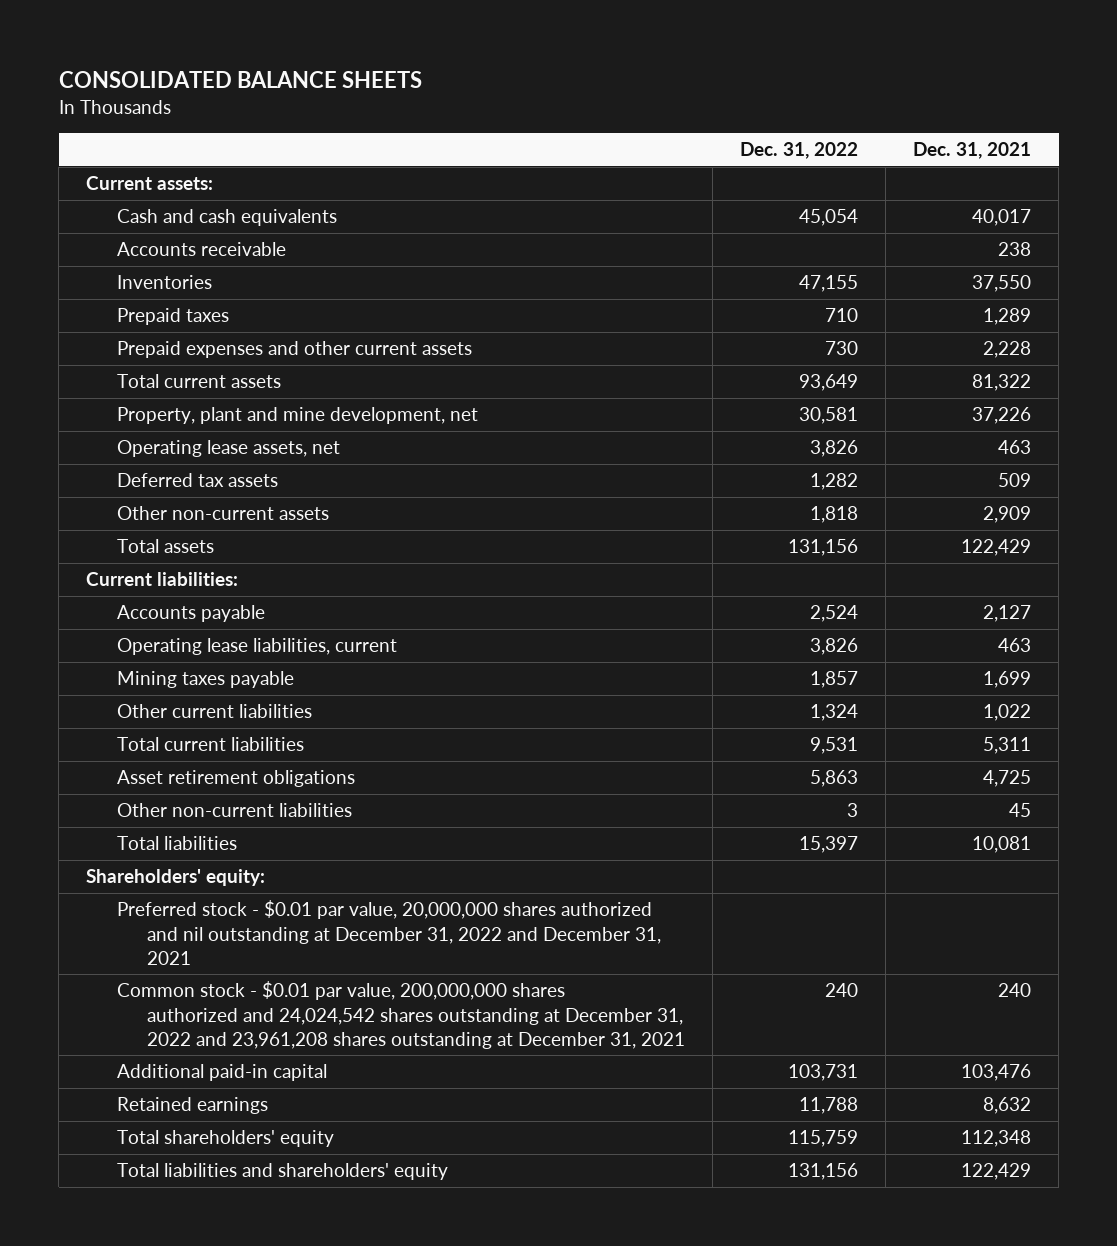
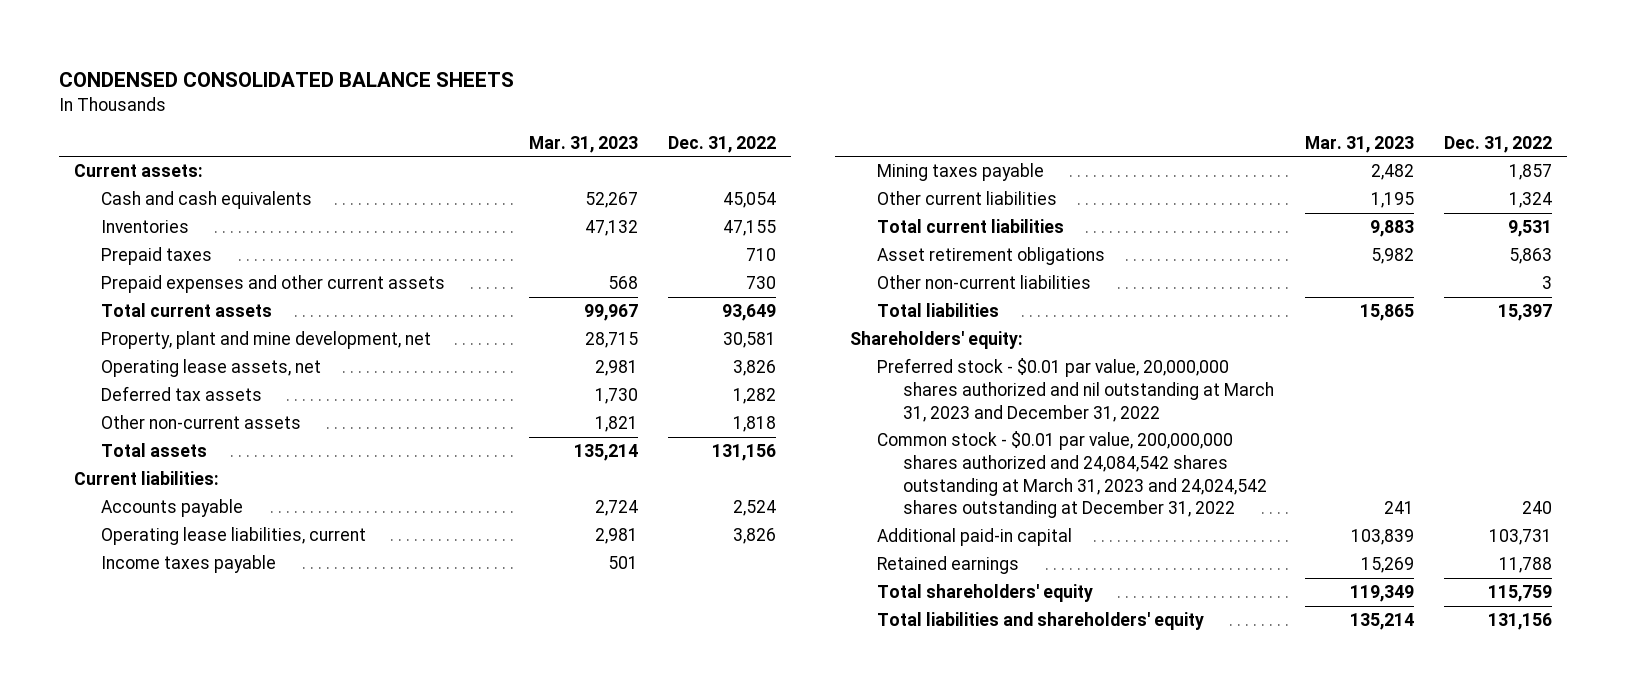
- CONSOLIDATED BALANCE SHEETS
+ CONDENSED CONSOLIDATED BALANCE SHEETS
- | Dec. 31, 2022 | Dec. 31, 2021
+ | Mar. 31, 2023 | Dec. 31, 2022
- Accounts receivable | | 238
+ Income taxes payable | 501 |
- Preferred stock - $0.01 par value, 20,000,000 shares authorized and nil outstanding at December 31, 2022 and December 31, 2021
- Common stock - $0.01 par value, 200,000,000 shares authorized and 24,024,542 shares outstanding at December 31, 2022 and 23,961,208 shares outstanding at December 31, 2021 | 240 | 240
+ Preferred stock - $0.01 par value, 20,000,000 shares authorized and nil outstanding at March 31, 2023 and December 31, 2022
+ Common stock - $0.01 par value, 200,000,000 shares authorized and 24,084,542 shares outstanding at March 31, 2023 and 24,024,542 shares outstanding at December 31, 2022 | 241 | 240

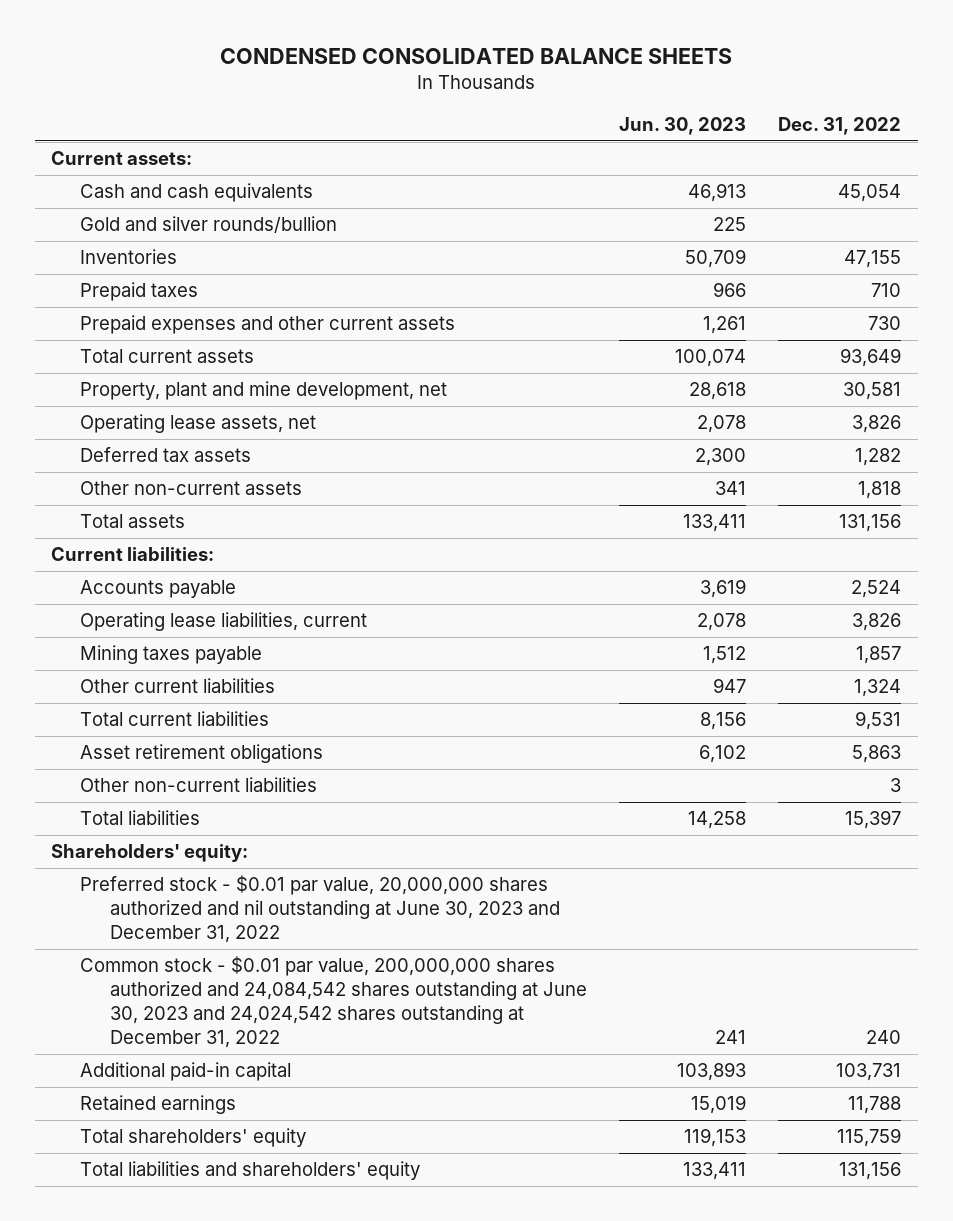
- | Mar. 31, 2023 | Dec. 31, 2022
+ | Jun. 30, 2023 | Dec. 31, 2022
+ Gold and silver rounds/bullion | 225 |
- Income taxes payable | 501 |
- Preferred stock - $0.01 par value, 20,000,000 shares authorized and nil outstanding at March 31, 2023 and December 31, 2022
- Common stock - $0.01 par value, 200,000,000 shares authorized and 24,084,542 shares outstanding at March 31, 2023 and 24,024,542 shares outstanding at December 31, 2022 | 241 | 240
+ Preferred stock - $0.01 par value, 20,000,000 shares authorized and nil outstanding at June 30, 2023 and December 31, 2022
+ Common stock - $0.01 par value, 200,000,000 shares authorized and 24,084,542 shares outstanding at June 30, 2023 and 24,024,542 shares outstanding at December 31, 2022 | 241 | 240

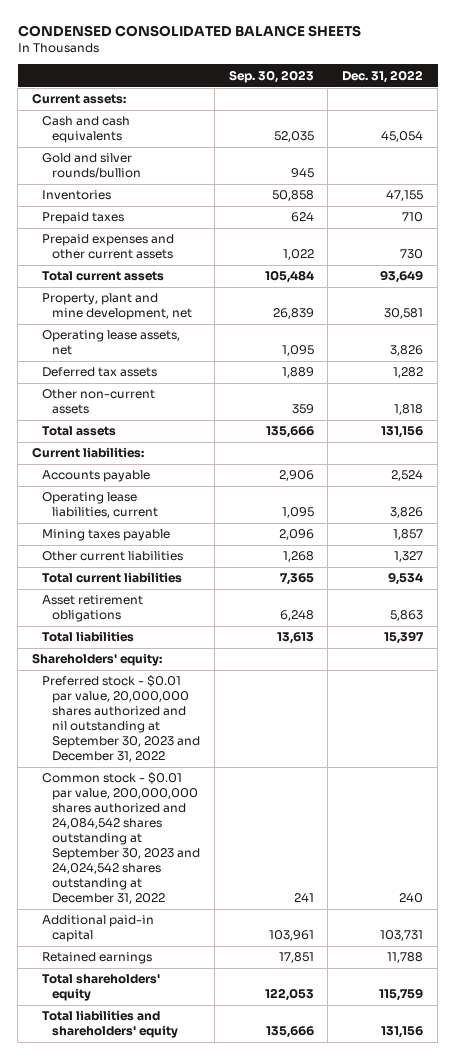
- | Jun. 30, 2023 | Dec. 31, 2022
+ | Sep. 30, 2023 | Dec. 31, 2022
- Other current liabilities | 947 | 1,324
- Total current liabilities | 8,156 | 9,531
+ Other current liabilities | 1,268 | 1,327
+ Total current liabilities | 7,365 | 9,534
- Other non-current liabilities | | 3
- Preferred stock - $0.01 par value, 20,000,000 shares authorized and nil outstanding at June 30, 2023 and December 31, 2022
- Common stock - $0.01 par value, 200,000,000 shares authorized and 24,084,542 shares outstanding at June 30, 2023 and 24,024,542 shares outstanding at December 31, 2022 | 241 | 240
+ Preferred stock - $0.01 par value, 20,000,000 shares authorized and nil outstanding at September 30, 2023 and December 31, 2022
+ Common stock - $0.01 par value, 200,000,000 shares authorized and 24,084,542 shares outstanding at September 30, 2023 and 24,024,542 shares outstanding at December 31, 2022 | 241 | 240

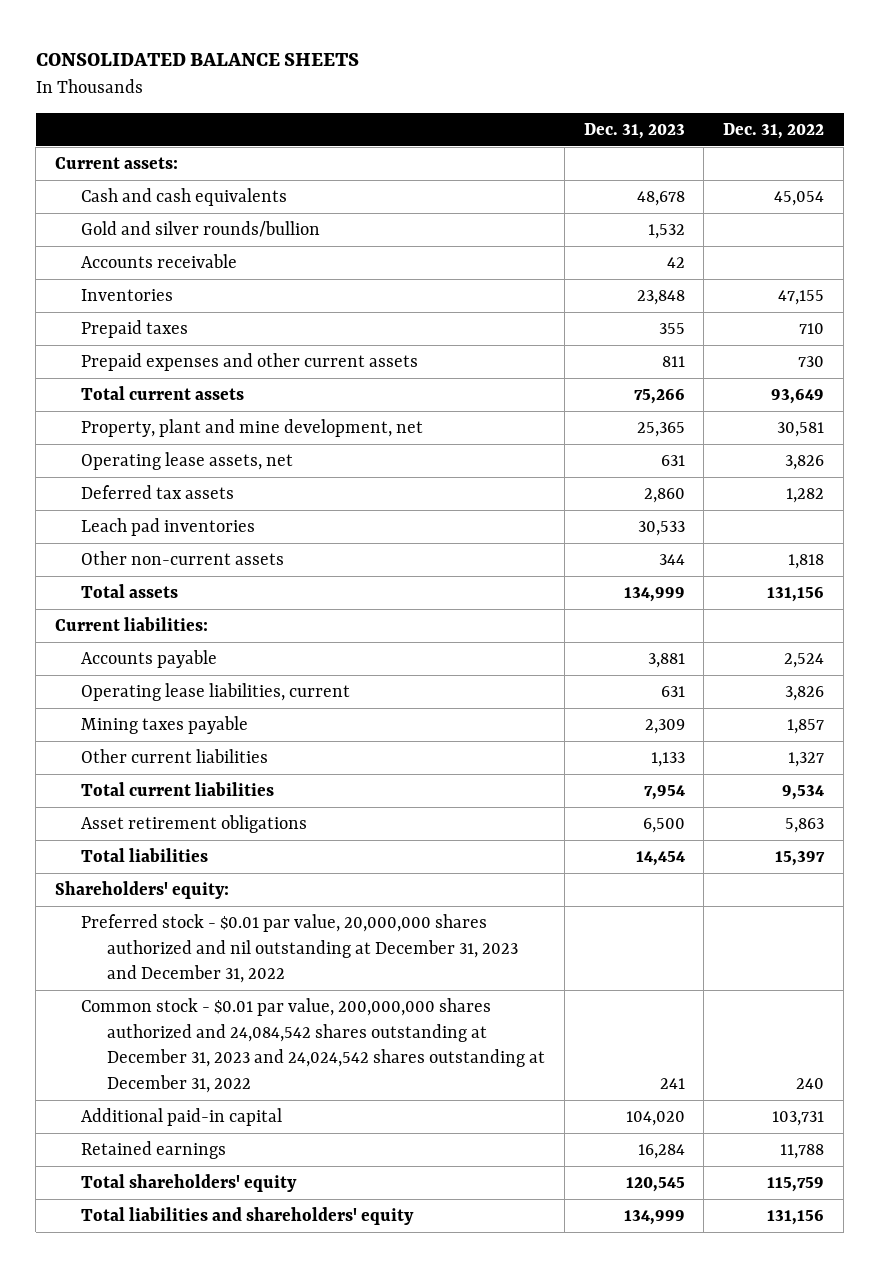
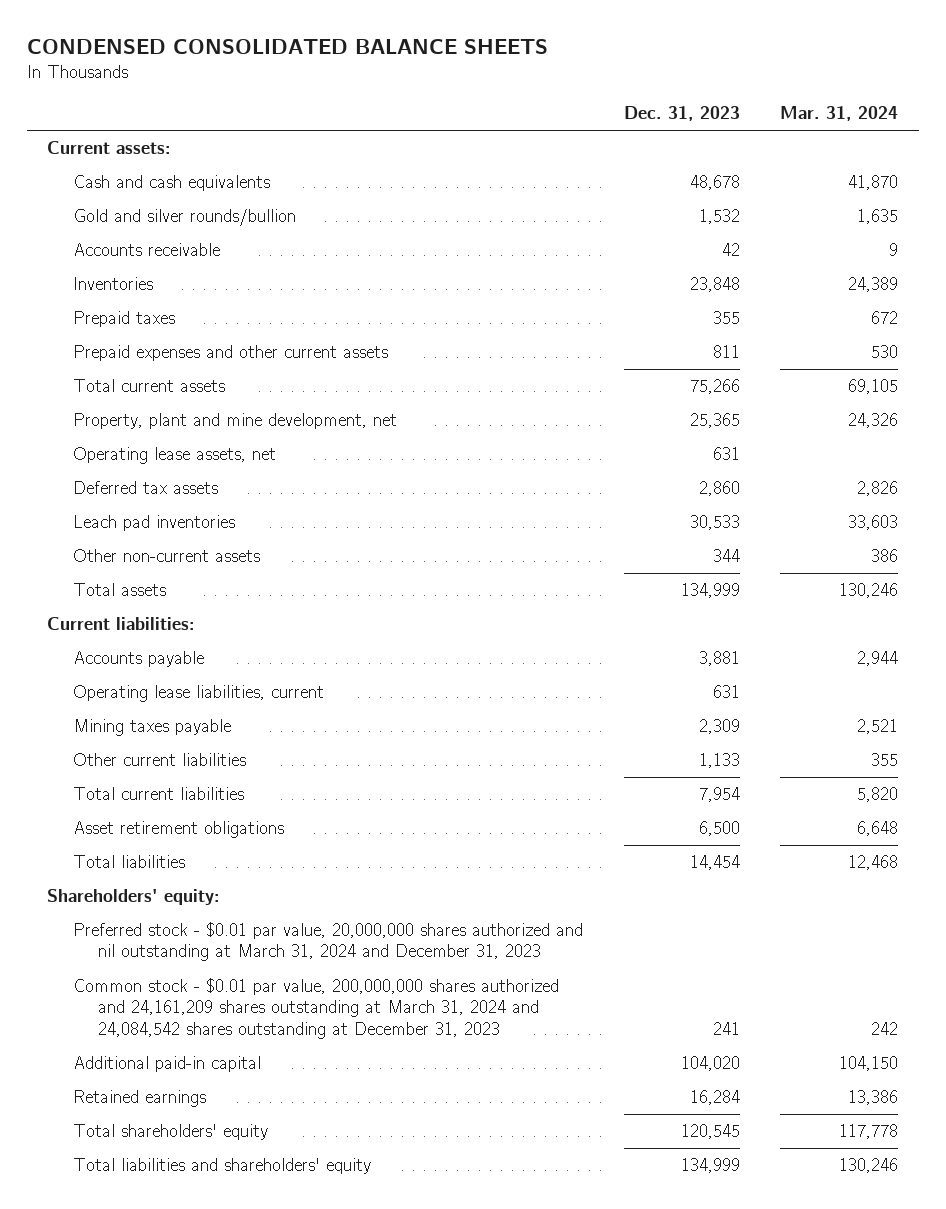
- CONSOLIDATED BALANCE SHEETS
+ CONDENSED CONSOLIDATED BALANCE SHEETS
- | Dec. 31, 2023 | Dec. 31, 2022
+ | Dec. 31, 2023 | Mar. 31, 2024
- Preferred stock - $0.01 par value, 20,000,000 shares authorized and nil outstanding at December 31, 2023 and December 31, 2022
- Common stock - $0.01 par value, 200,000,000 shares authorized and 24,084,542 shares outstanding at December 31, 2023 and 24,024,542 shares outstanding at December 31, 2022 | 241 | 240
+ Preferred stock - $0.01 par value, 20,000,000 shares authorized and nil outstanding at March 31, 2024 and December 31, 2023
+ Common stock - $0.01 par value, 200,000,000 shares authorized and 24,161,209 shares outstanding at March 31, 2024 and 24,084,542 shares outstanding at December 31, 2023 | 241 | 242

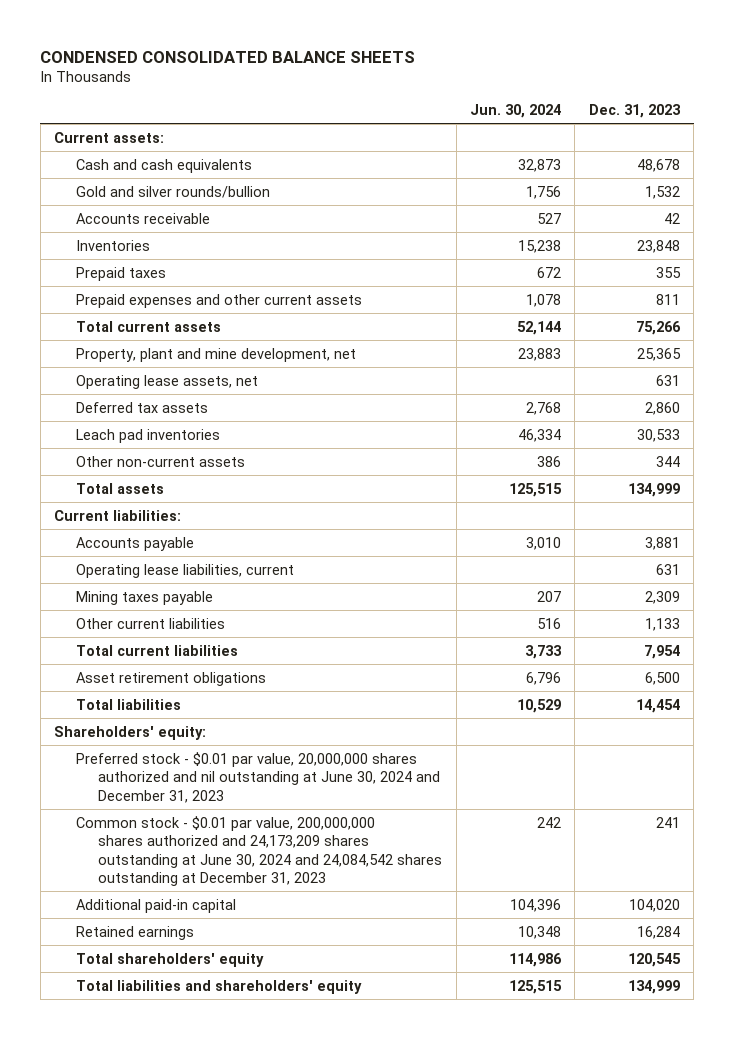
- | Dec. 31, 2023 | Mar. 31, 2024
+ | Jun. 30, 2024 | Dec. 31, 2023
- Preferred stock - $0.01 par value, 20,000,000 shares authorized and nil outstanding at March 31, 2024 and December 31, 2023
- Common stock - $0.01 par value, 200,000,000 shares authorized and 24,161,209 shares outstanding at March 31, 2024 and 24,084,542 shares outstanding at December 31, 2023 | 241 | 242
+ Preferred stock - $0.01 par value, 20,000,000 shares authorized and nil outstanding at June 30, 2024 and December 31, 2023
+ Common stock - $0.01 par value, 200,000,000 shares authorized and 24,173,209 shares outstanding at June 30, 2024 and 24,084,542 shares outstanding at December 31, 2023 | 242 | 241

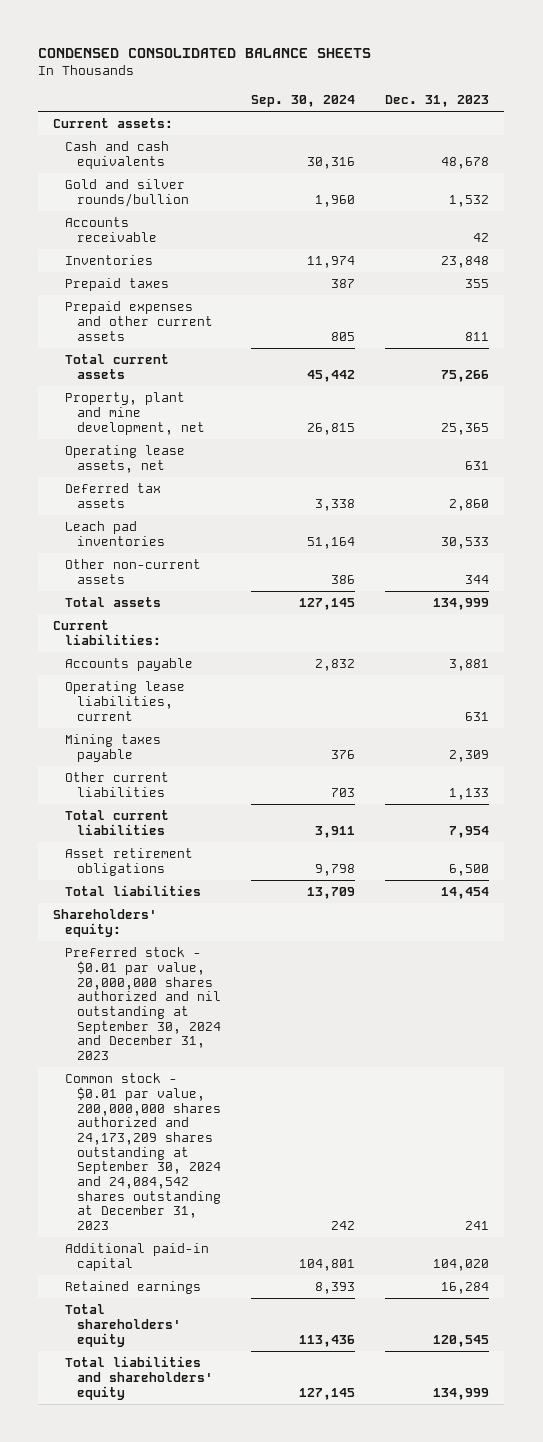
- | Jun. 30, 2024 | Dec. 31, 2023
+ | Sep. 30, 2024 | Dec. 31, 2023
- Preferred stock - $0.01 par value, 20,000,000 shares authorized and nil outstanding at June 30, 2024 and December 31, 2023
- Common stock - $0.01 par value, 200,000,000 shares authorized and 24,173,209 shares outstanding at June 30, 2024 and 24,084,542 shares outstanding at December 31, 2023 | 242 | 241
+ Preferred stock - $0.01 par value, 20,000,000 shares authorized and nil outstanding at September 30, 2024 and December 31, 2023
+ Common stock - $0.01 par value, 200,000,000 shares authorized and 24,173,209 shares outstanding at September 30, 2024 and 24,084,542 shares outstanding at December 31, 2023 | 242 | 241

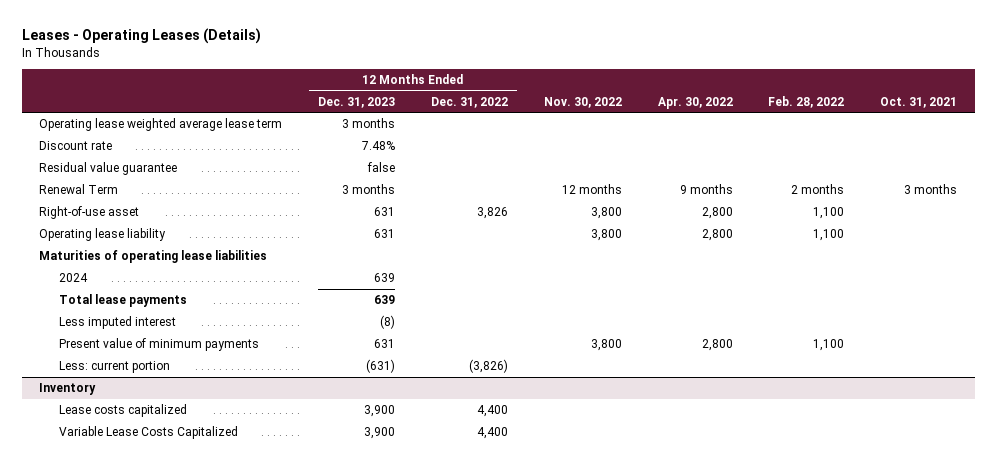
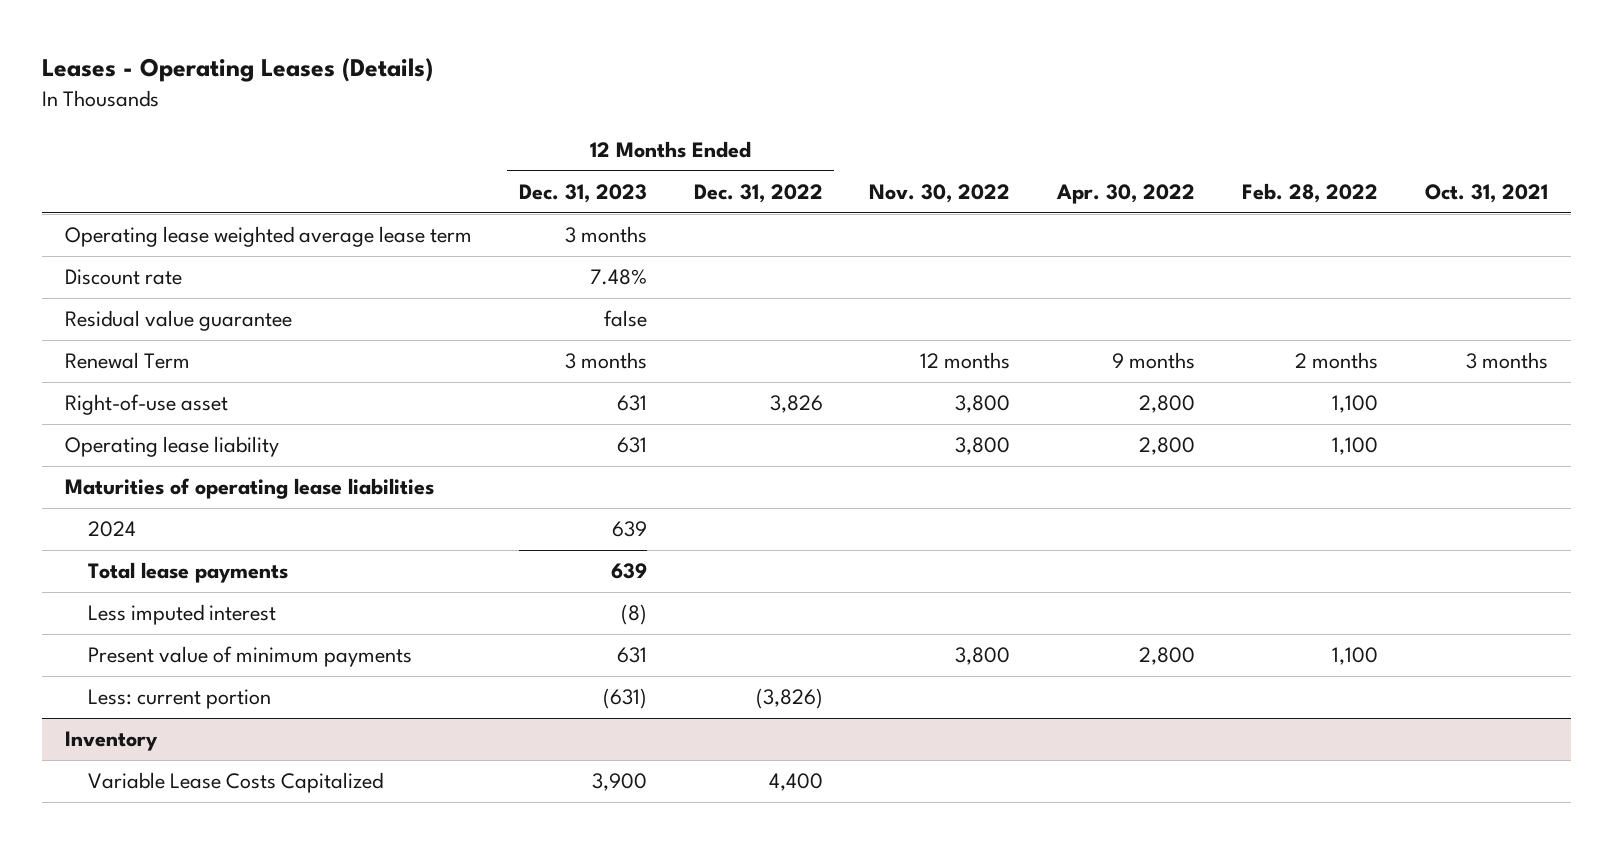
@ Inventory
- Lease costs capitalized | 3,900 | 4,400 | | | |

